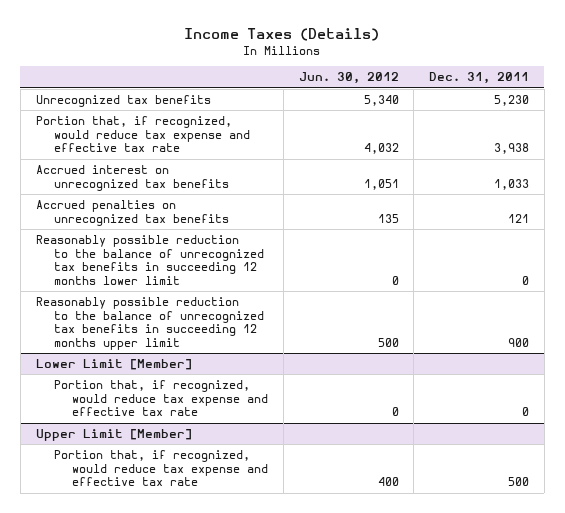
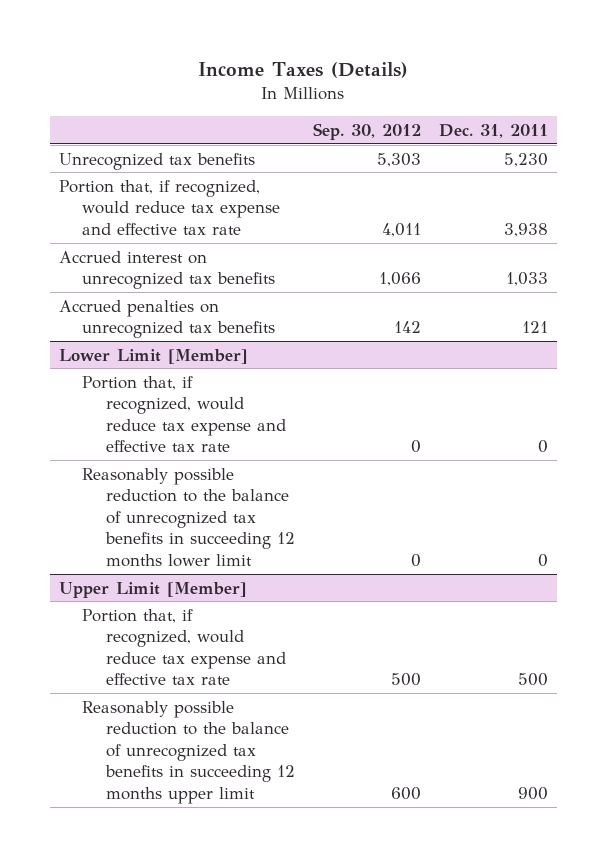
- | Jun. 30, 2012 | Dec. 31, 2011
+ | Sep. 30, 2012 | Dec. 31, 2011
- Reasonably possible reduction to the balance of unrecognized tax benefits in succeeding 12 months lower limit | 0 | 0
- Reasonably possible reduction to the balance of unrecognized tax benefits in succeeding 12 months upper limit | 500 | 900
@ Lower Limit [Member]
+ Reasonably possible reduction to the balance of unrecognized tax benefits in succeeding 12 months lower limit | 0 | 0
@ Upper Limit [Member]
+ Reasonably possible reduction to the balance of unrecognized tax benefits in succeeding 12 months upper limit | 600 | 900

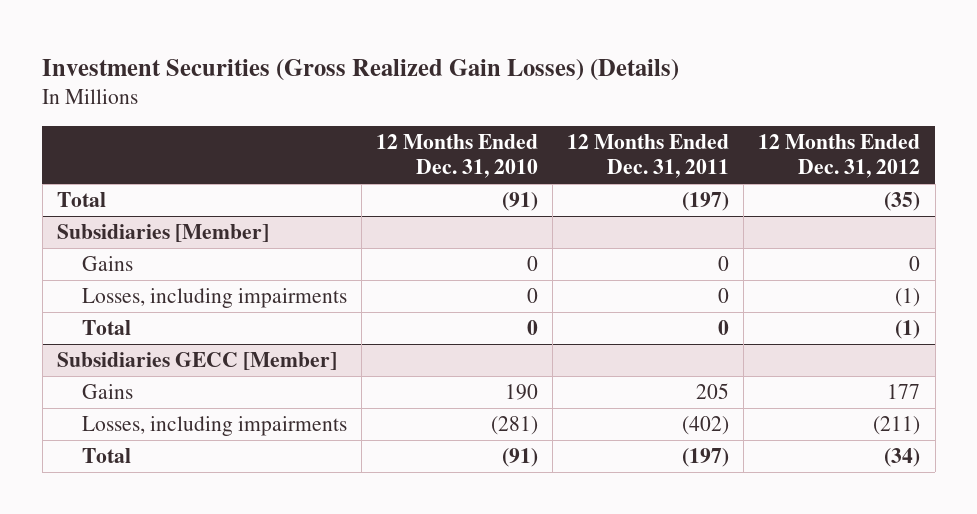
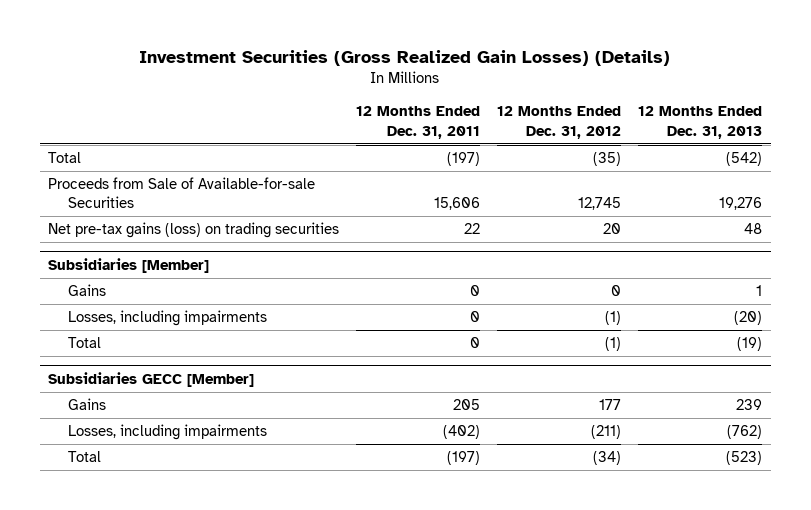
- | 12 Months Ended Dec. 31, 2010 | 12 Months Ended Dec. 31, 2011 | 12 Months Ended Dec. 31, 2012
+ | 12 Months Ended Dec. 31, 2011 | 12 Months Ended Dec. 31, 2012 | 12 Months Ended Dec. 31, 2013
+ Proceeds from Sale of Available-for-sale Securities | 15,606 | 12,745 | 19,276
+ Net pre-tax gains (loss) on trading securities | 22 | 20 | 48

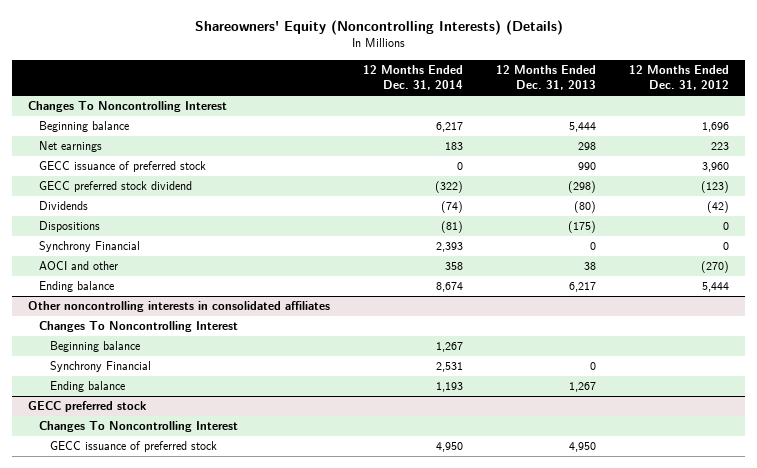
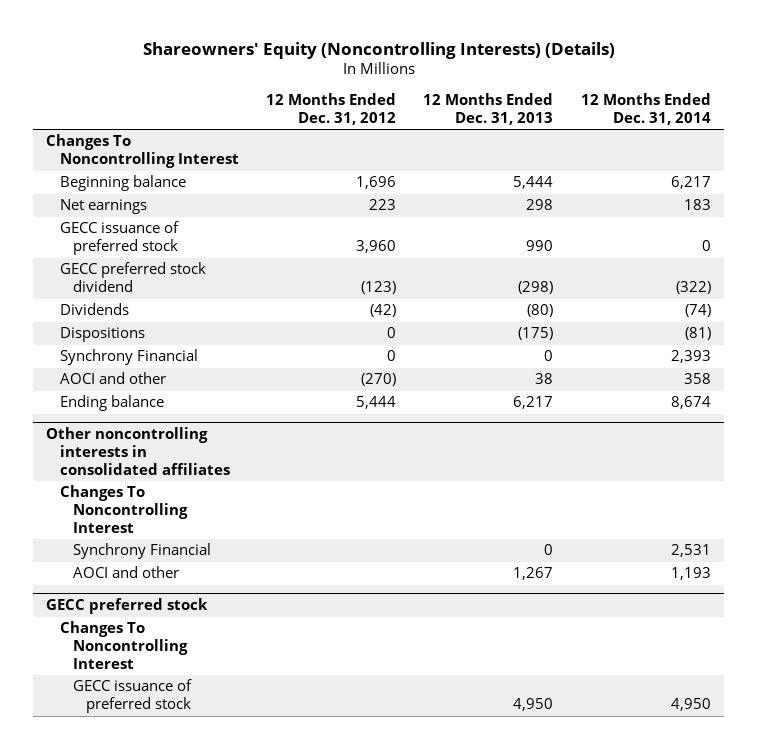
- | 12 Months Ended Dec. 31, 2014 | 12 Months Ended Dec. 31, 2013 | 12 Months Ended Dec. 31, 2012
+ | 12 Months Ended Dec. 31, 2012 | 12 Months Ended Dec. 31, 2013 | 12 Months Ended Dec. 31, 2014
@ Other noncontrolling interests in consolidated affiliates
- Beginning balance | 1,267 | |
- Ending balance | 1,193 | 1,267 |
+ AOCI and other | | 1,267 | 1,193

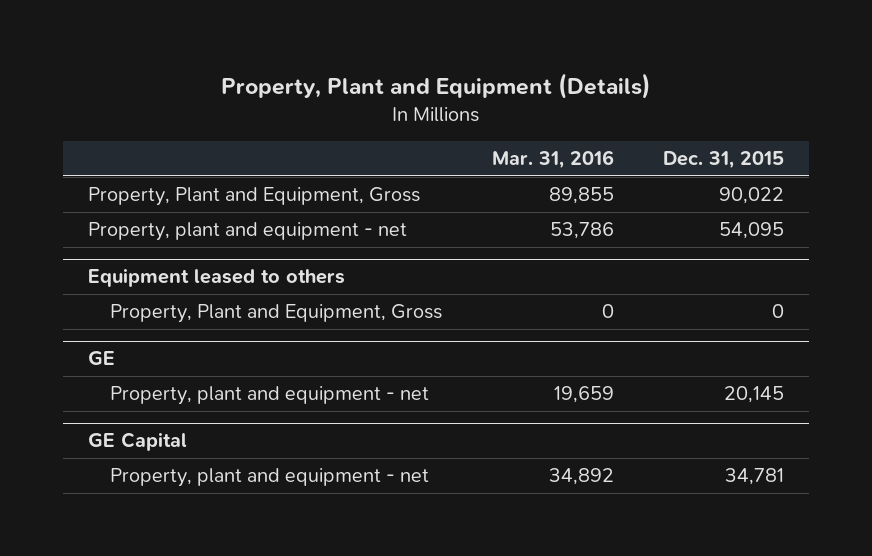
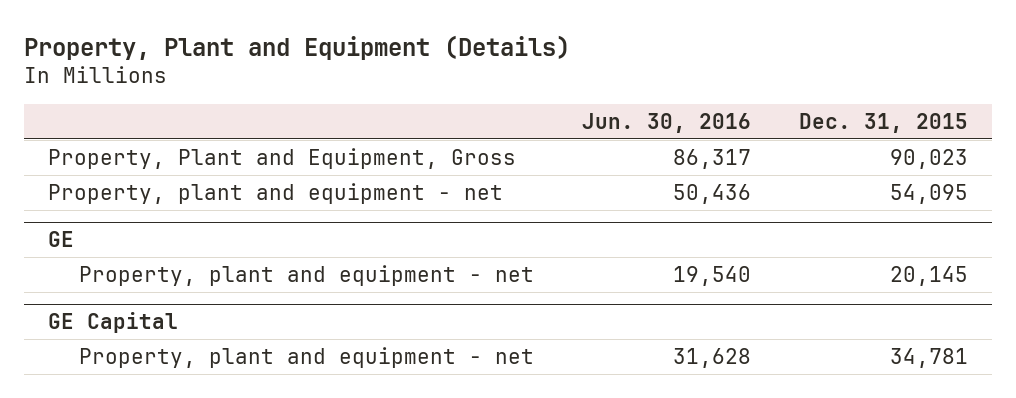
- | Mar. 31, 2016 | Dec. 31, 2015
+ | Jun. 30, 2016 | Dec. 31, 2015
- Property, Plant and Equipment, Gross | 89,855 | 90,022
+ Property, Plant and Equipment, Gross | 86,317 | 90,023
- Equipment leased to others
- Property, Plant and Equipment, Gross | 0 | 0

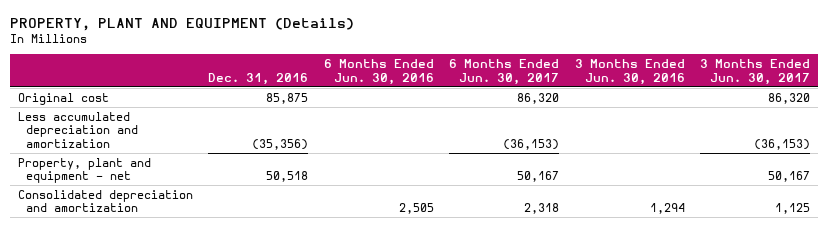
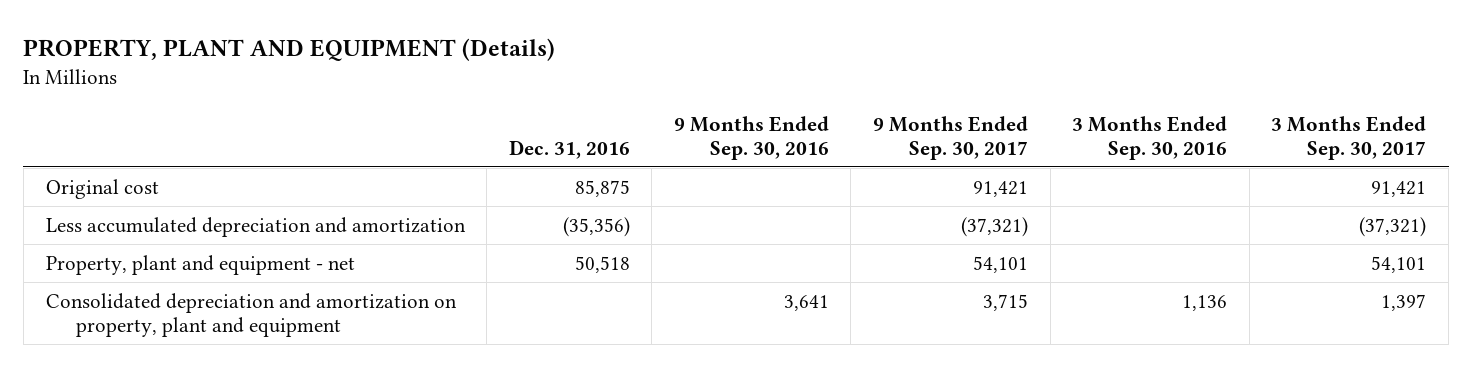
- | Dec. 31, 2016 | 6 Months Ended Jun. 30, 2016 | 6 Months Ended Jun. 30, 2017 | 3 Months Ended Jun. 30, 2016 | 3 Months Ended Jun. 30, 2017
+ | Dec. 31, 2016 | 9 Months Ended Sep. 30, 2016 | 9 Months Ended Sep. 30, 2017 | 3 Months Ended Sep. 30, 2016 | 3 Months Ended Sep. 30, 2017
- Consolidated depreciation and amortization | | 2,505 | 2,318 | 1,294 | 1,125
+ Consolidated depreciation and amortization on property, plant and equipment | | 3,641 | 3,715 | 1,136 | 1,397

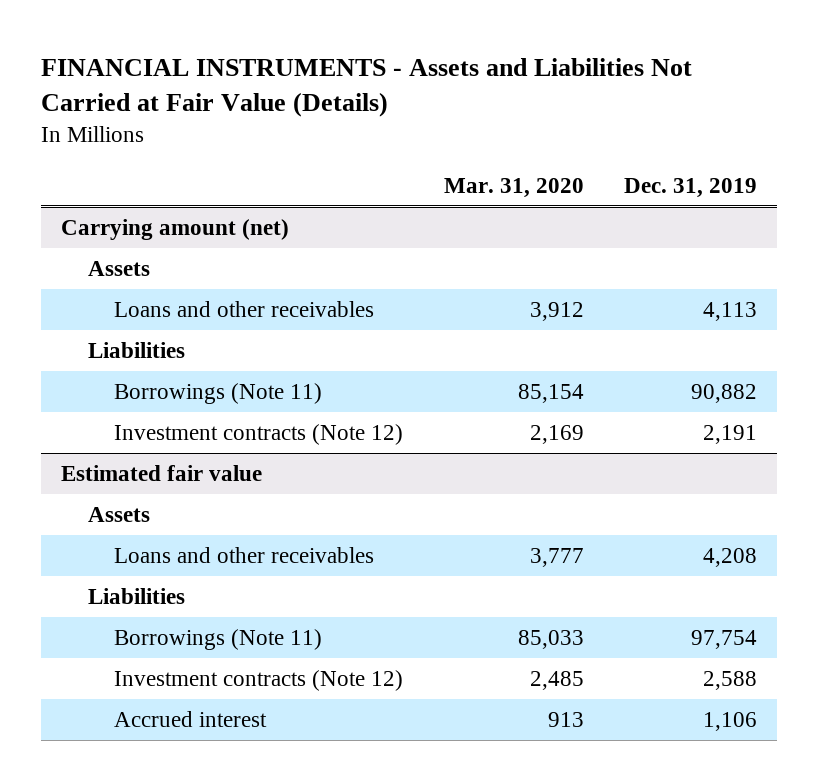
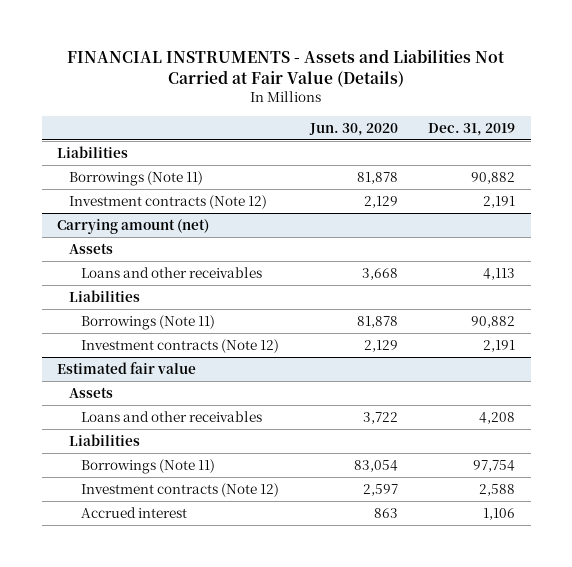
- | Mar. 31, 2020 | Dec. 31, 2019
+ | Jun. 30, 2020 | Dec. 31, 2019
+ Liabilities
+ Borrowings (Note 11) | 81,878 | 90,882
+ Investment contracts (Note 12) | 2,129 | 2,191

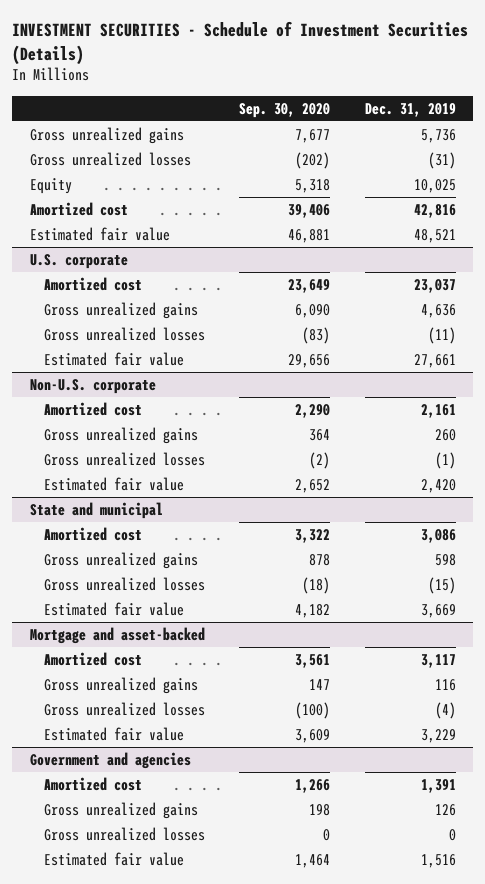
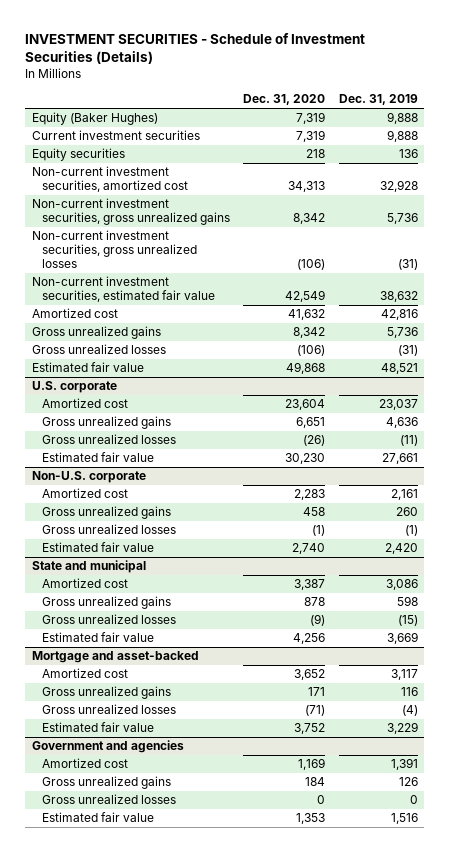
- | Sep. 30, 2020 | Dec. 31, 2019
+ | Dec. 31, 2020 | Dec. 31, 2019
+ Equity (Baker Hughes) | 7,319 | 9,888
+ Current investment securities | 7,319 | 9,888
+ Equity securities | 218 | 136
+ Non-current investment securities, amortized cost | 34,313 | 32,928
+ Non-current investment securities, gross unrealized gains | 8,342 | 5,736
+ Non-current investment securities, gross unrealized losses | (106) | (31)
+ Non-current investment securities, estimated fair value | 42,549 | 38,632
moved up: Amortized cost | 41,632 | 42,816
- Equity | 5,318 | 10,025

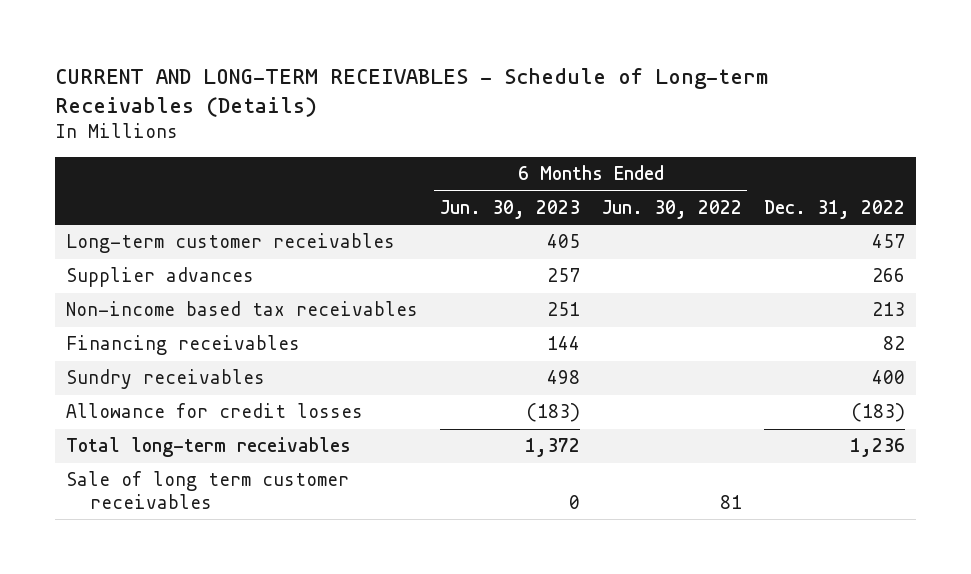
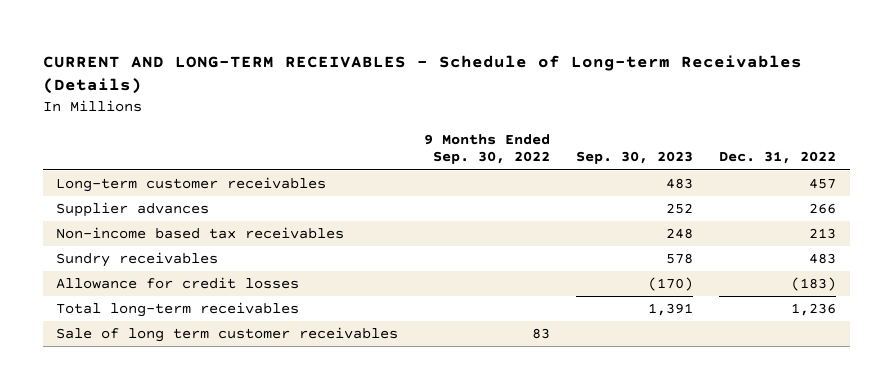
- | 6 Months Ended Jun. 30, 2023 | 6 Months Ended Jun. 30, 2022 | Dec. 31, 2022
+ | 9 Months Ended Sep. 30, 2022 | Sep. 30, 2023 | Dec. 31, 2022
- Financing receivables | 144 | | 82
- Sundry receivables | 498 | | 400
+ Sundry receivables | | 578 | 483

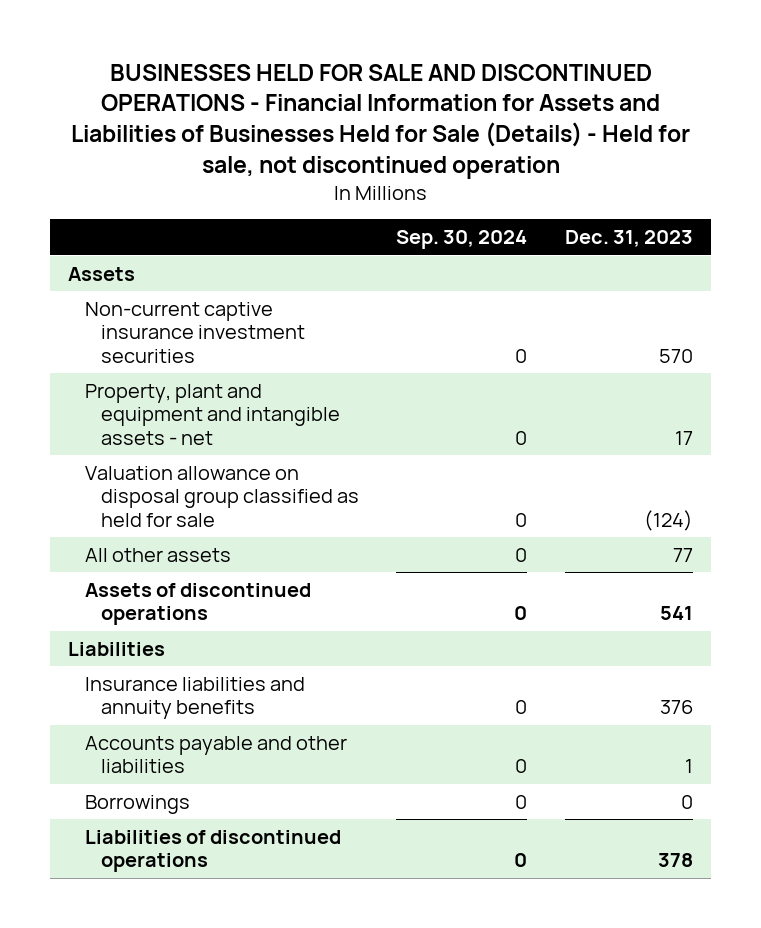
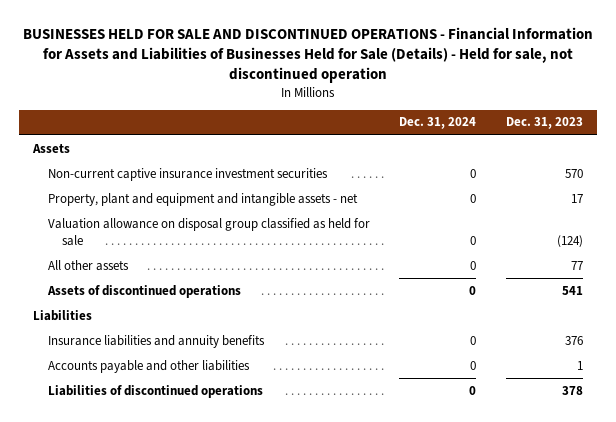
- | Sep. 30, 2024 | Dec. 31, 2023
+ | Dec. 31, 2024 | Dec. 31, 2023
- Borrowings | 0 | 0

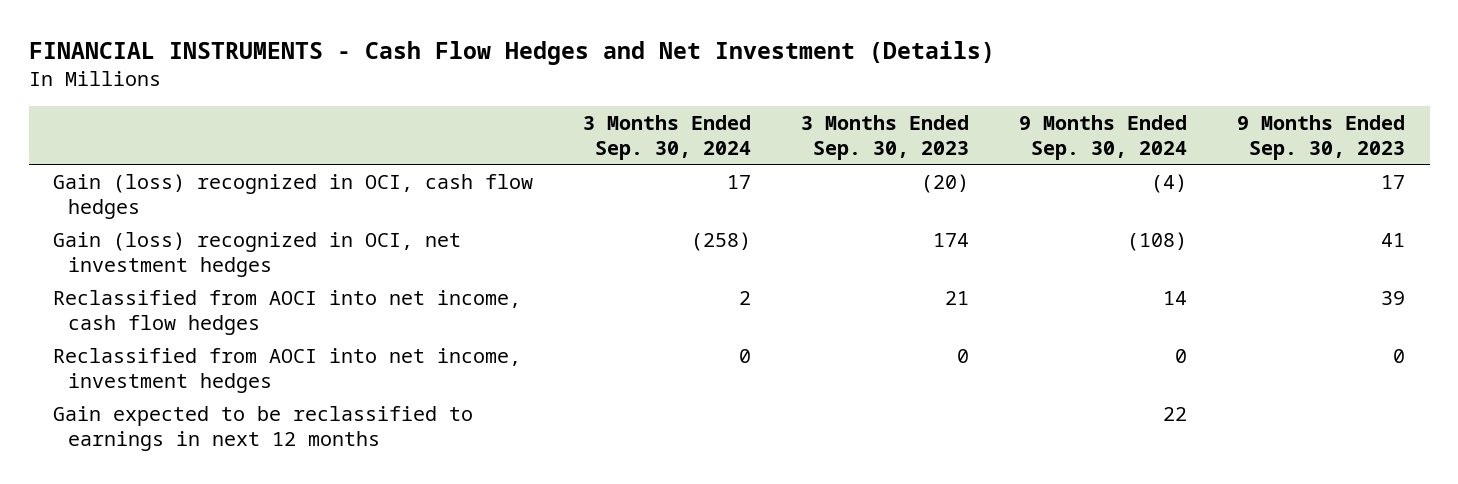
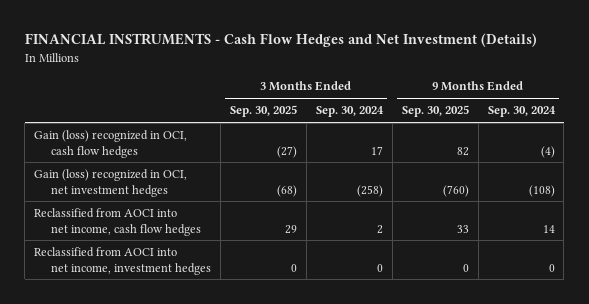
- | 3 Months Ended Sep. 30, 2024 | 3 Months Ended Sep. 30, 2023 | 9 Months Ended Sep. 30, 2024 | 9 Months Ended Sep. 30, 2023
+ | 3 Months Ended Sep. 30, 2025 | 3 Months Ended Sep. 30, 2024 | 9 Months Ended Sep. 30, 2025 | 9 Months Ended Sep. 30, 2024
- Gain expected to be reclassified to earnings in next 12 months | | | 22 |

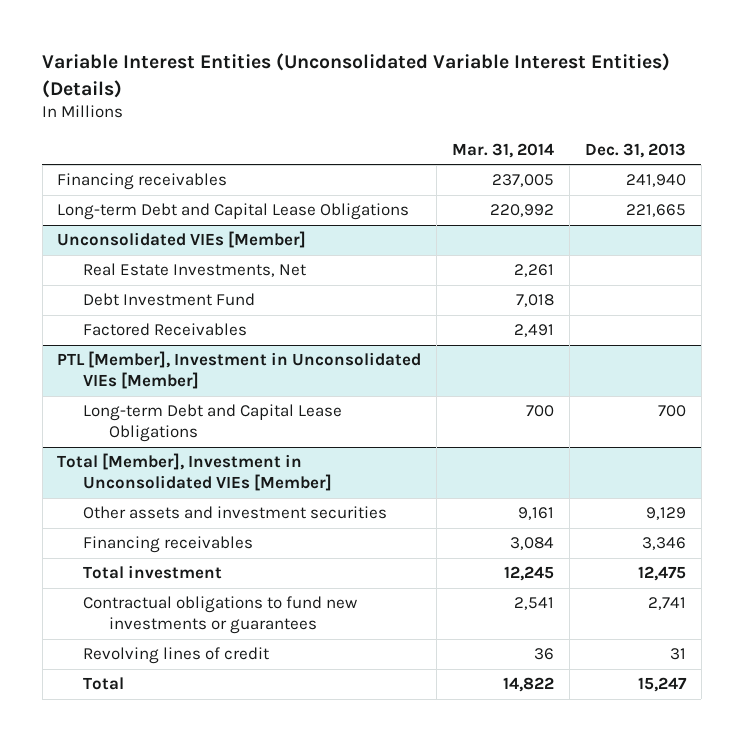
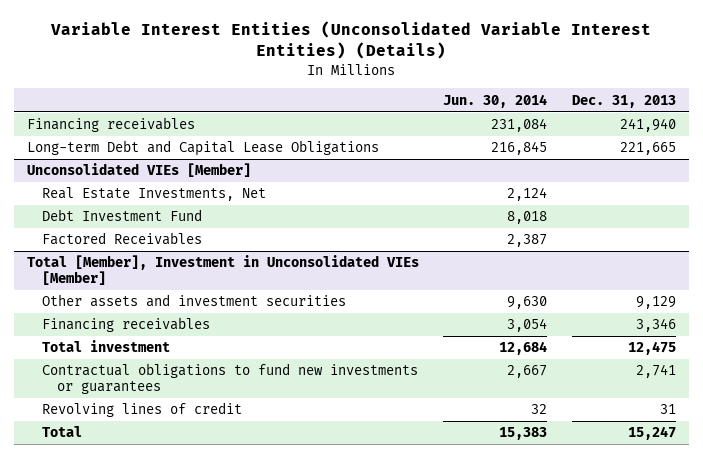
- | Mar. 31, 2014 | Dec. 31, 2013
+ | Jun. 30, 2014 | Dec. 31, 2013
- PTL [Member], Investment in Unconsolidated VIEs [Member]
- Long-term Debt and Capital Lease Obligations | 700 | 700

